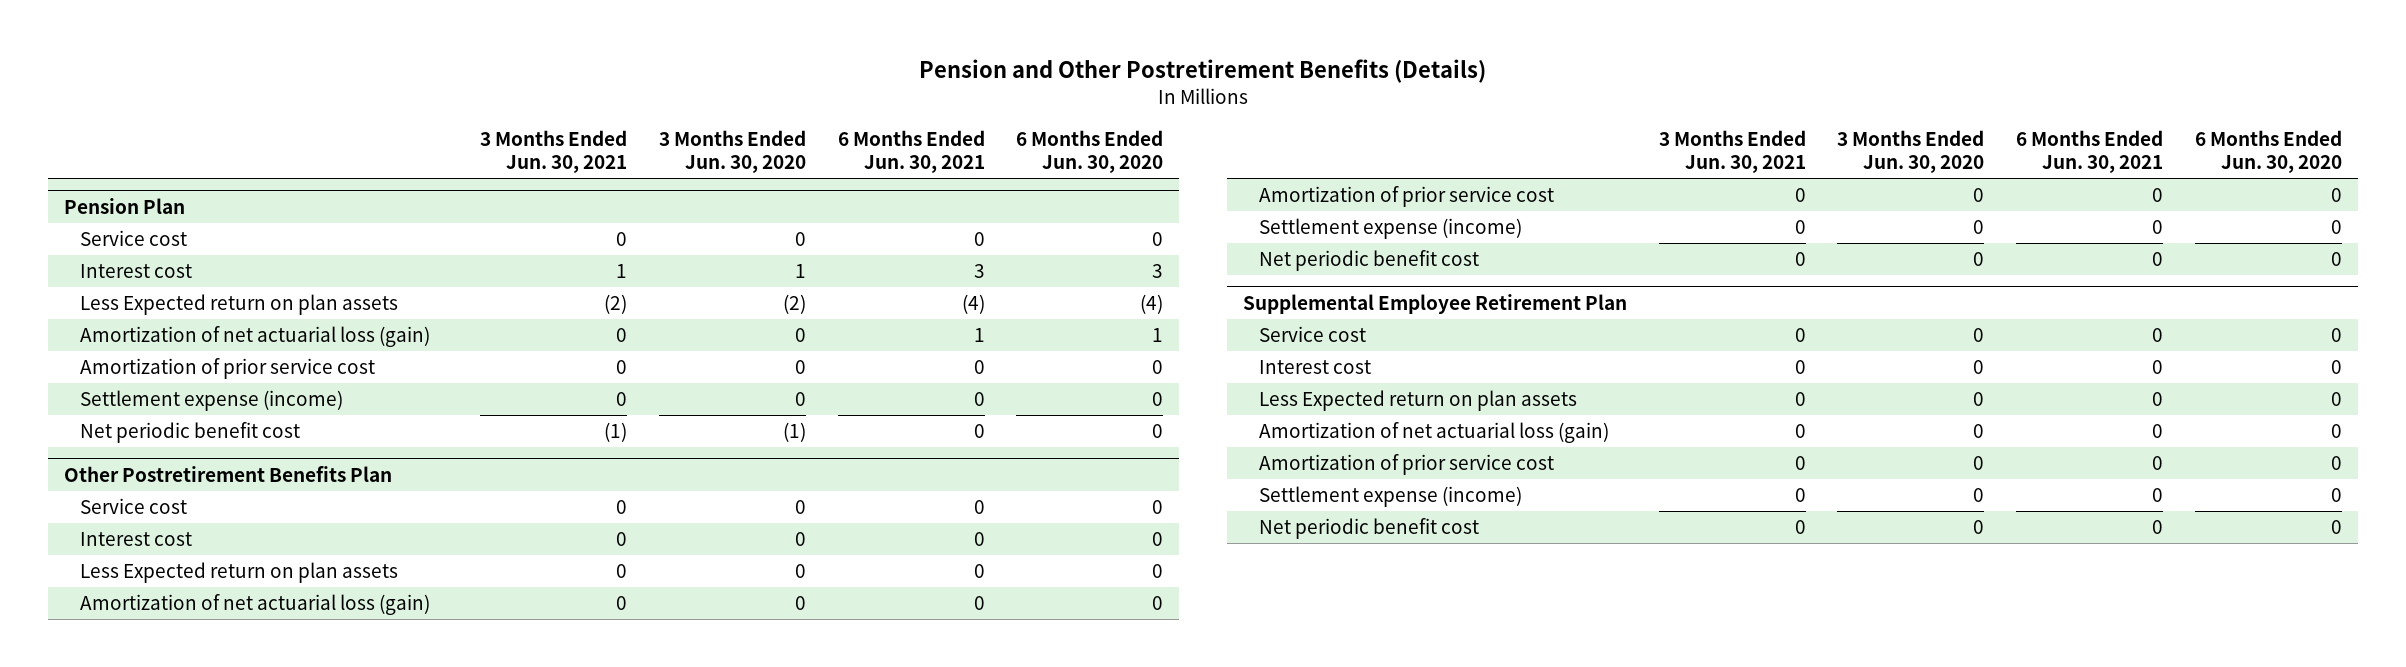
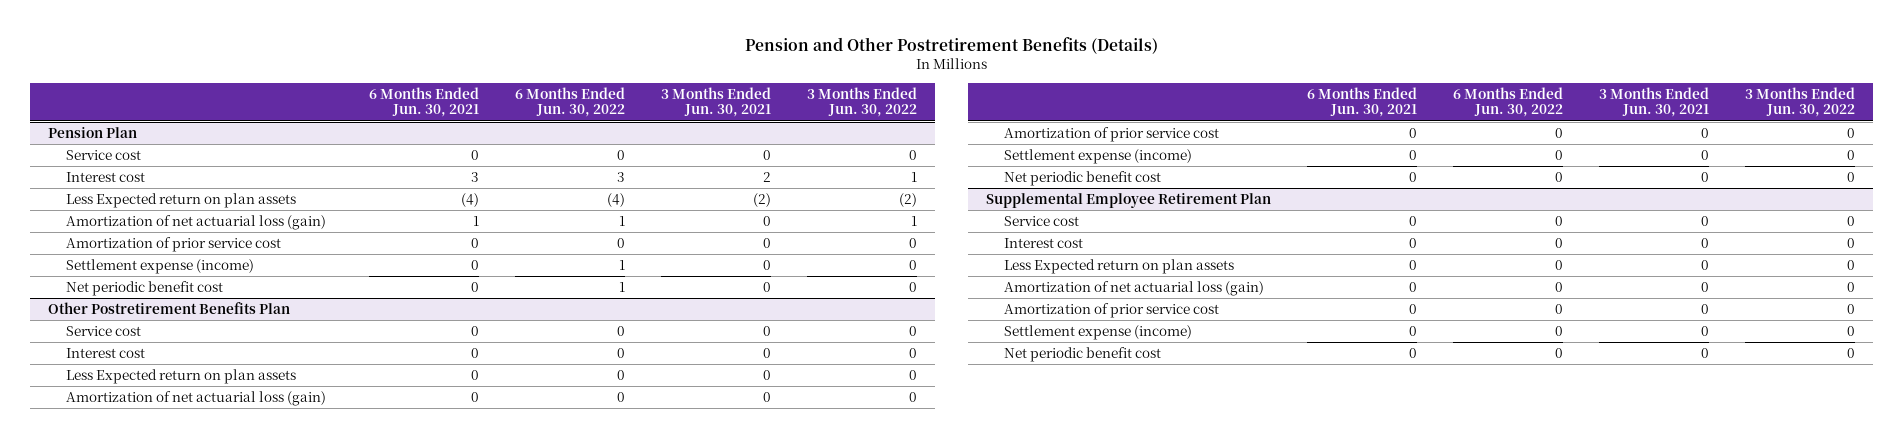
- | 3 Months Ended Jun. 30, 2021 | 3 Months Ended Jun. 30, 2020 | 6 Months Ended Jun. 30, 2021 | 6 Months Ended Jun. 30, 2020
+ | 6 Months Ended Jun. 30, 2021 | 6 Months Ended Jun. 30, 2022 | 3 Months Ended Jun. 30, 2021 | 3 Months Ended Jun. 30, 2022
@ Pension Plan
- Interest cost | 1 | 1 | 3 | 3
+ Interest cost | 3 | 3 | 2 | 1
- Net periodic benefit cost | (1) | (1) | 0 | 0
+ Net periodic benefit cost | 0 | 1 | 0 | 0

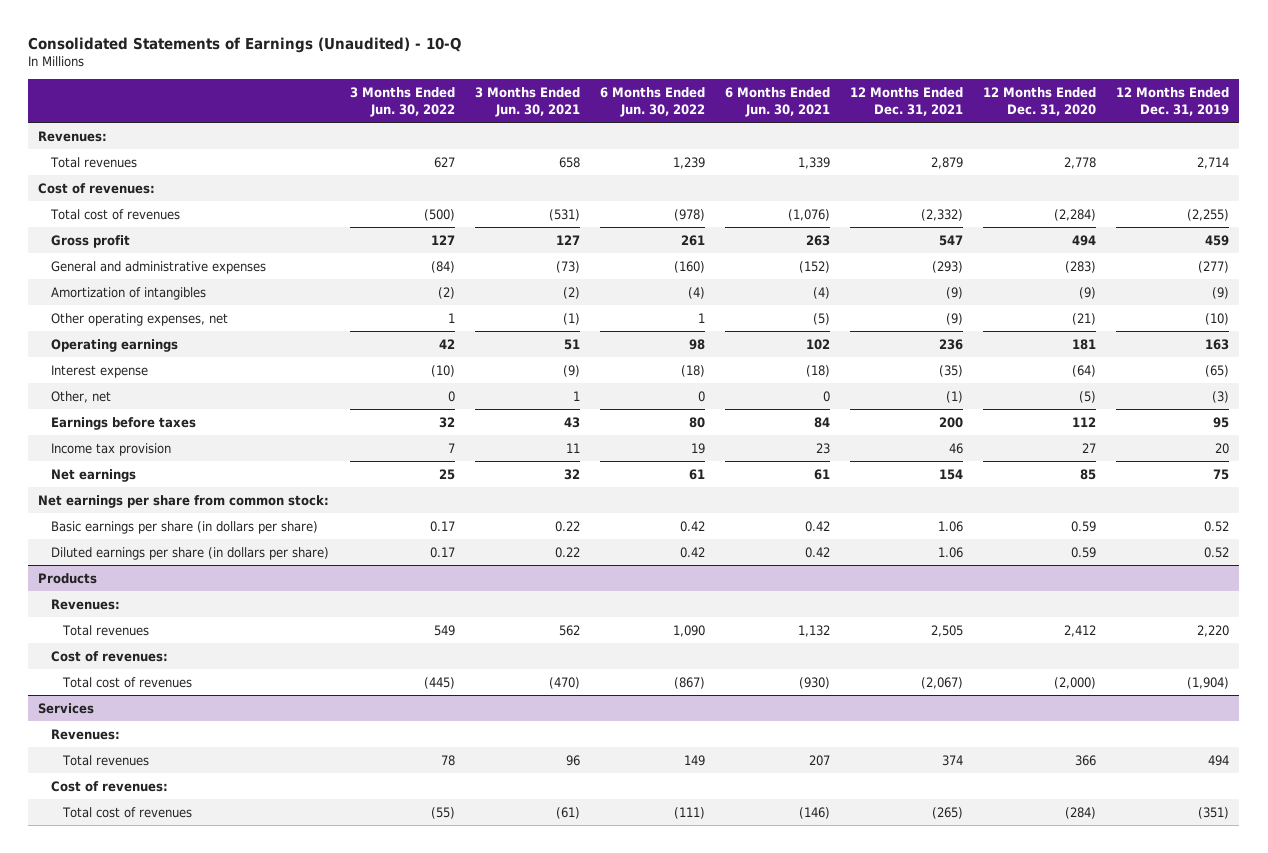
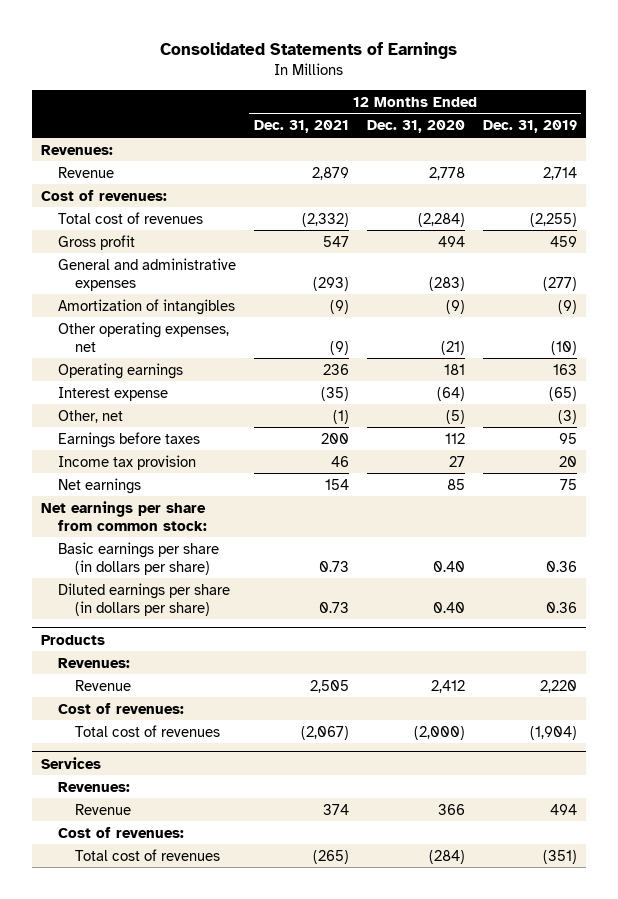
- Consolidated Statements of Earnings (Unaudited) - 10-Q
+ Consolidated Statements of Earnings
- | 3 Months Ended Jun. 30, 2022 | 3 Months Ended Jun. 30, 2021 | 6 Months Ended Jun. 30, 2022 | 6 Months Ended Jun. 30, 2021 | 12 Months Ended Dec. 31, 2021 | 12 Months Ended Dec. 31, 2020 | 12 Months Ended Dec. 31, 2019
+ | 12 Months Ended Dec. 31, 2021 | 12 Months Ended Dec. 31, 2020 | 12 Months Ended Dec. 31, 2019
- Total revenues | 627 | 658 | 1,239 | 1,339 | 2,879 | 2,778 | 2,714
+ Revenue | 2,879 | 2,778 | 2,714
- Basic earnings per share (in dollars per share) | 0.17 | 0.22 | 0.42 | 0.42 | 1.06 | 0.59 | 0.52
- Diluted earnings per share (in dollars per share) | 0.17 | 0.22 | 0.42 | 0.42 | 1.06 | 0.59 | 0.52
+ Basic earnings per share (in dollars per share) | 0.73 | 0.40 | 0.36
+ Diluted earnings per share (in dollars per share) | 0.73 | 0.40 | 0.36
@ Products
- Total revenues | 549 | 562 | 1,090 | 1,132 | 2,505 | 2,412 | 2,220
+ Revenue | 2,505 | 2,412 | 2,220
@ Services
- Total revenues | 78 | 96 | 149 | 207 | 374 | 366 | 494
+ Revenue | 374 | 366 | 494

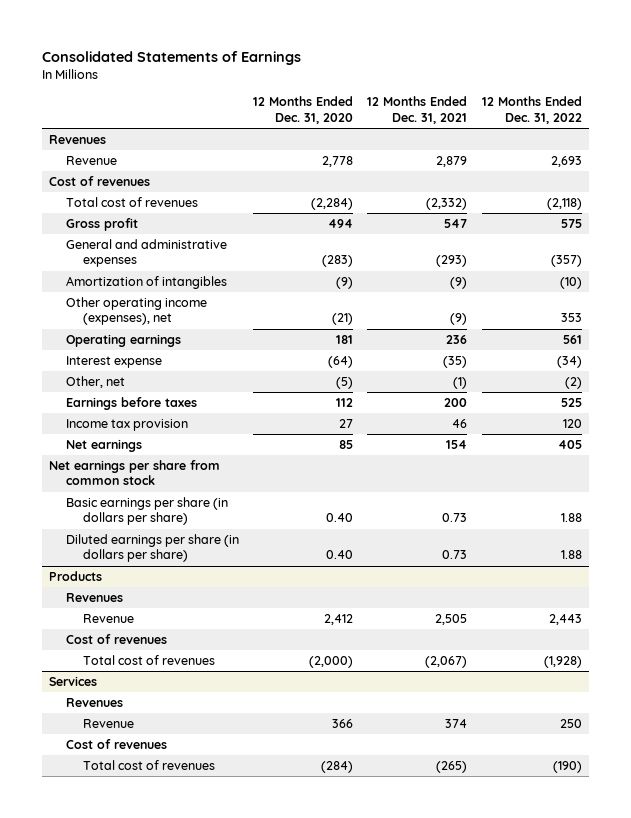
- | 12 Months Ended Dec. 31, 2021 | 12 Months Ended Dec. 31, 2020 | 12 Months Ended Dec. 31, 2019
+ | 12 Months Ended Dec. 31, 2020 | 12 Months Ended Dec. 31, 2021 | 12 Months Ended Dec. 31, 2022
- Revenues:
+ Revenues
- Cost of revenues:
+ Cost of revenues
- Other operating expenses, net | (9) | (21) | (10)
+ Other operating income (expenses), net | (21) | (9) | 353
- Net earnings per share from common stock:
+ Net earnings per share from common stock
@ Products
- Revenues:
+ Revenues
- Cost of revenues:
+ Cost of revenues
@ Services
- Revenues:
+ Revenues
- Cost of revenues:
+ Cost of revenues

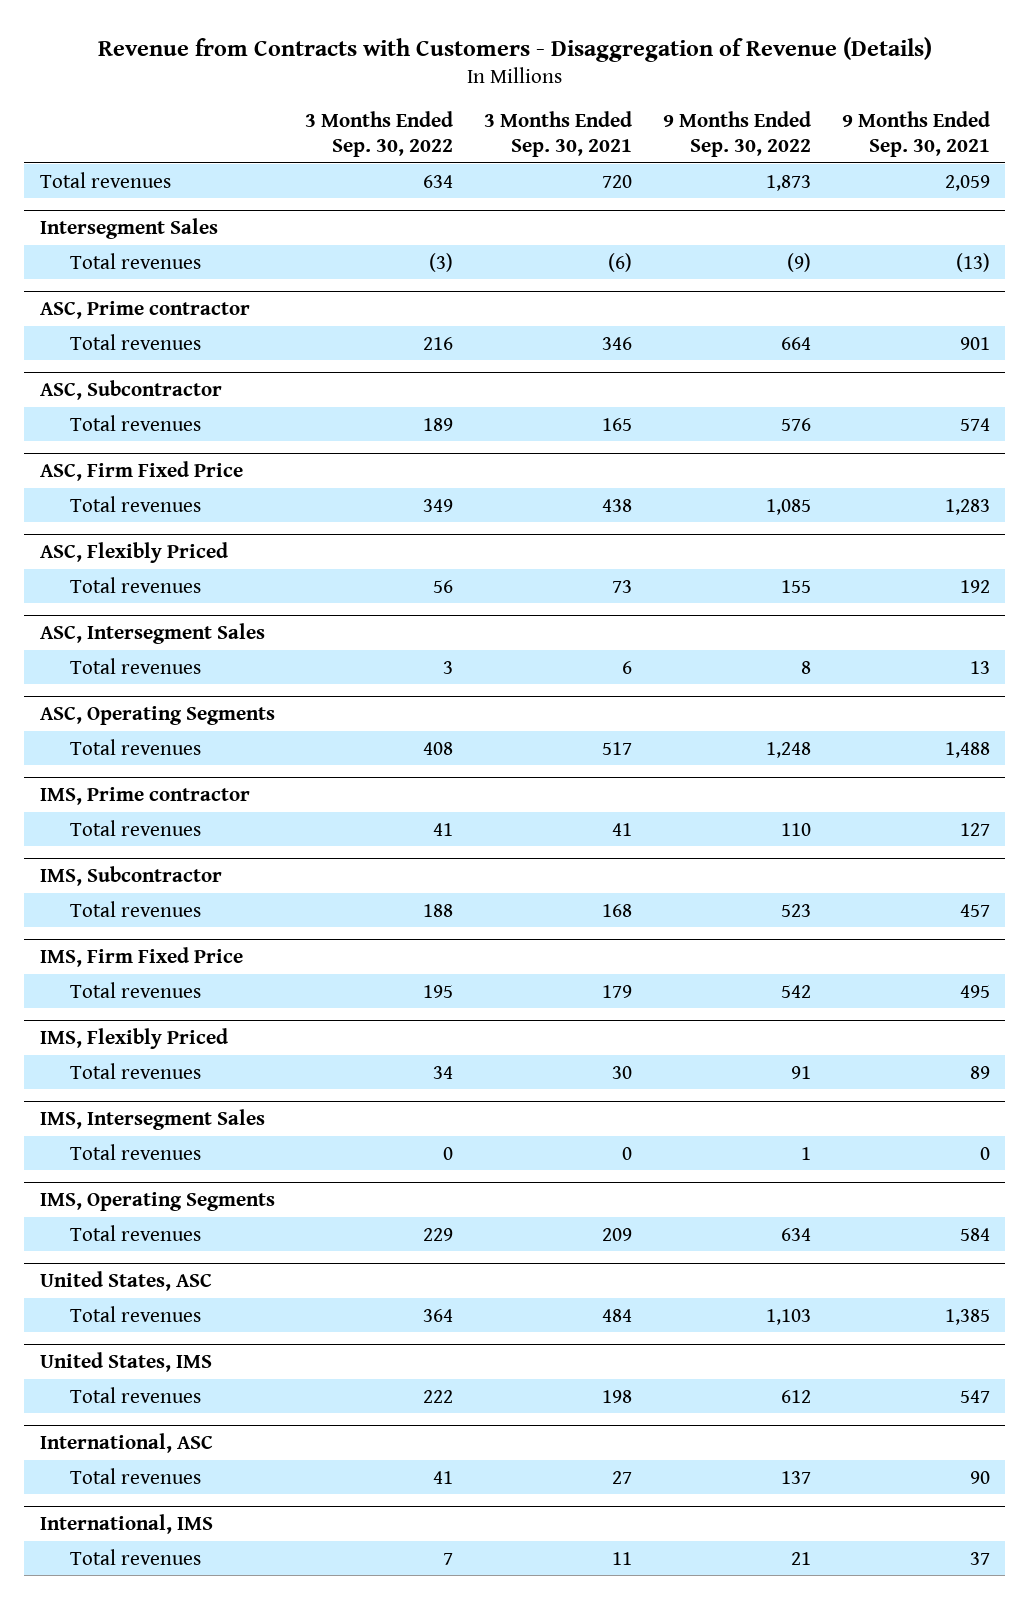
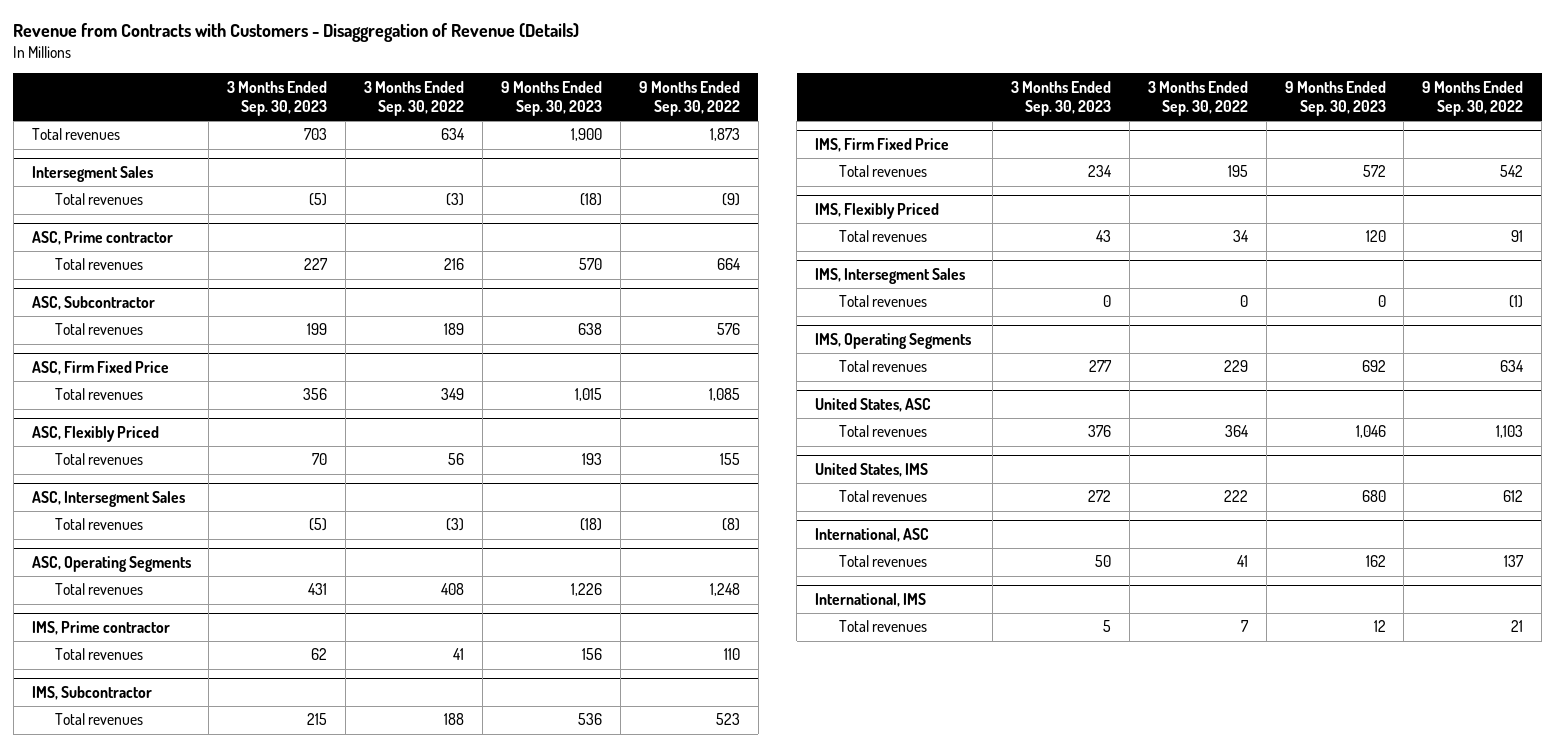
- | 3 Months Ended Sep. 30, 2022 | 3 Months Ended Sep. 30, 2021 | 9 Months Ended Sep. 30, 2022 | 9 Months Ended Sep. 30, 2021
+ | 3 Months Ended Sep. 30, 2023 | 3 Months Ended Sep. 30, 2022 | 9 Months Ended Sep. 30, 2023 | 9 Months Ended Sep. 30, 2022
@ ASC, Intersegment Sales
- Total revenues | 3 | 6 | 8 | 13
+ Total revenues | (5) | (3) | (18) | (8)
@ IMS, Intersegment Sales
- Total revenues | 0 | 0 | 1 | 0
+ Total revenues | 0 | 0 | 0 | (1)

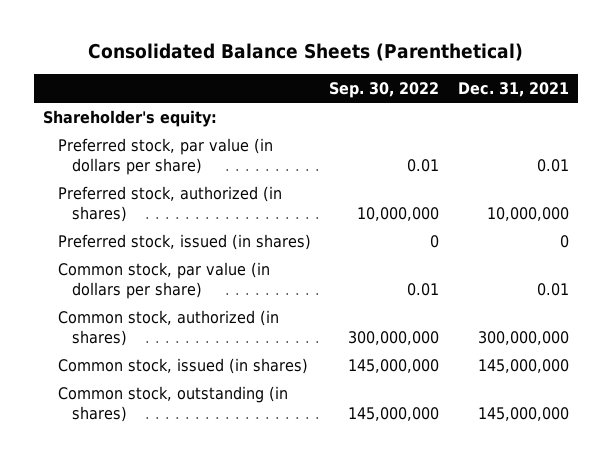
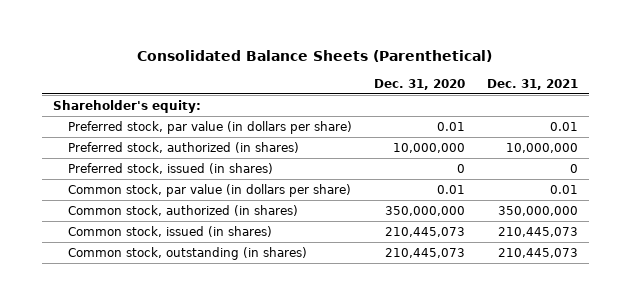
- | Sep. 30, 2022 | Dec. 31, 2021
+ | Dec. 31, 2020 | Dec. 31, 2021
- Common stock, authorized (in shares) | 300,000,000 | 300,000,000
- Common stock, issued (in shares) | 145,000,000 | 145,000,000
- Common stock, outstanding (in shares) | 145,000,000 | 145,000,000
+ Common stock, authorized (in shares) | 350,000,000 | 350,000,000
+ Common stock, issued (in shares) | 210,445,073 | 210,445,073
+ Common stock, outstanding (in shares) | 210,445,073 | 210,445,073

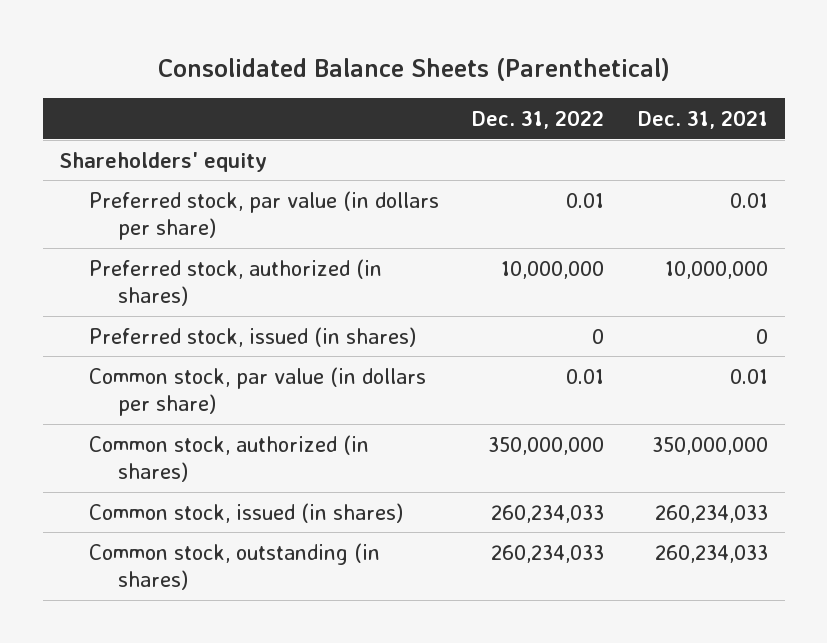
- | Dec. 31, 2020 | Dec. 31, 2021
+ | Dec. 31, 2022 | Dec. 31, 2021
- Shareholder's equity:
+ Shareholders' equity
- Common stock, issued (in shares) | 210,445,073 | 210,445,073
- Common stock, outstanding (in shares) | 210,445,073 | 210,445,073
+ Common stock, issued (in shares) | 260,234,033 | 260,234,033
+ Common stock, outstanding (in shares) | 260,234,033 | 260,234,033

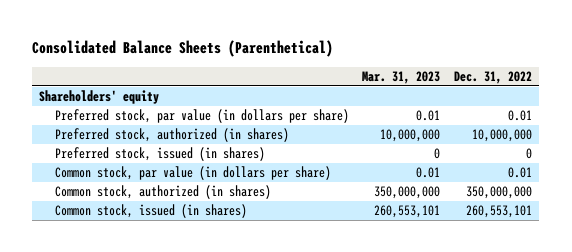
- | Dec. 31, 2022 | Dec. 31, 2021
+ | Mar. 31, 2023 | Dec. 31, 2022
- Common stock, issued (in shares) | 260,234,033 | 260,234,033
- Common stock, outstanding (in shares) | 260,234,033 | 260,234,033
+ Common stock, issued (in shares) | 260,553,101 | 260,553,101

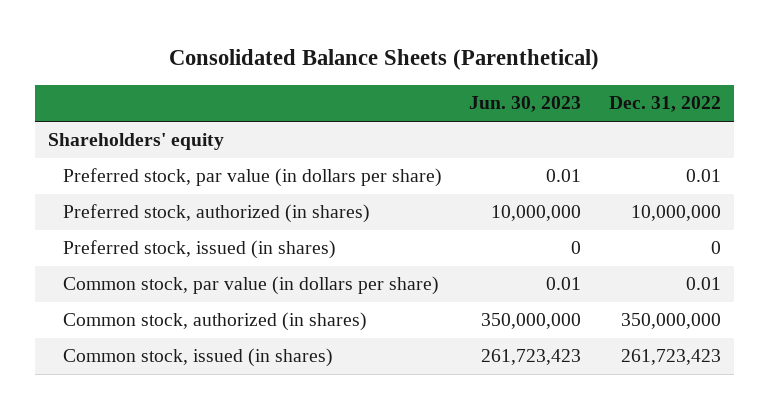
- | Mar. 31, 2023 | Dec. 31, 2022
+ | Jun. 30, 2023 | Dec. 31, 2022
- Common stock, issued (in shares) | 260,553,101 | 260,553,101
+ Common stock, issued (in shares) | 261,723,423 | 261,723,423

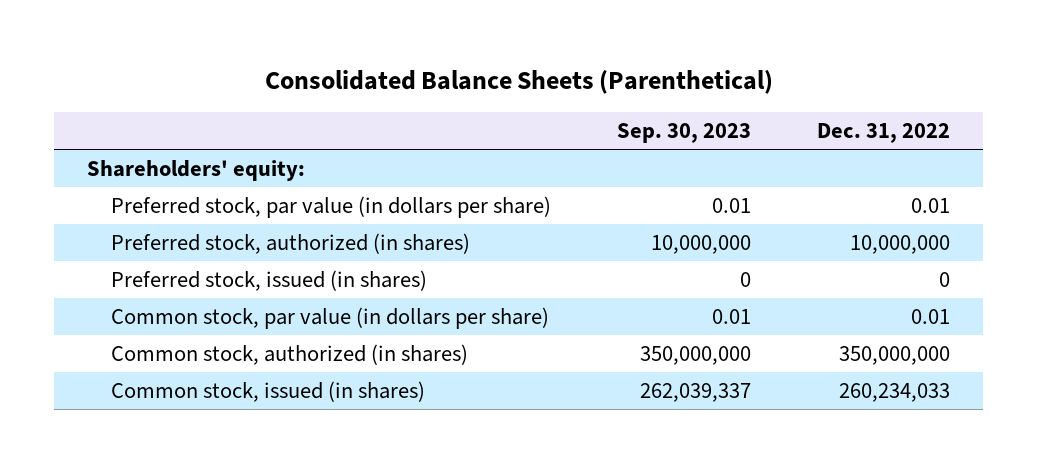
- | Jun. 30, 2023 | Dec. 31, 2022
+ | Sep. 30, 2023 | Dec. 31, 2022
- Shareholders' equity
+ Shareholders' equity:
- Common stock, issued (in shares) | 261,723,423 | 261,723,423
+ Common stock, issued (in shares) | 262,039,337 | 260,234,033

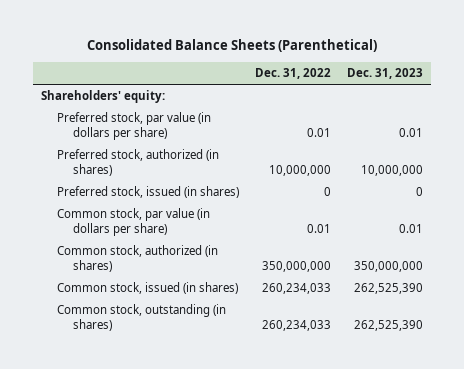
- | Sep. 30, 2023 | Dec. 31, 2022
+ | Dec. 31, 2022 | Dec. 31, 2023
+ Common stock, outstanding (in shares) | 260,234,033 | 262,525,390

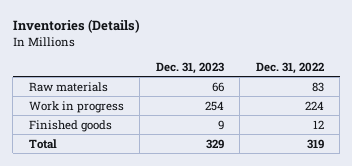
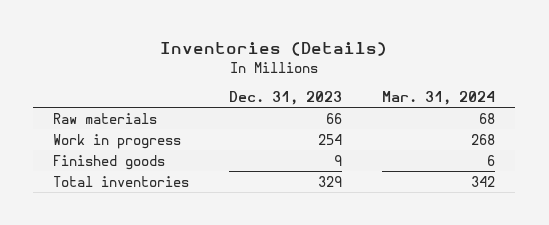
- | Dec. 31, 2023 | Dec. 31, 2022
+ | Dec. 31, 2023 | Mar. 31, 2024
- Total | 329 | 319
+ Total inventories | 329 | 342

